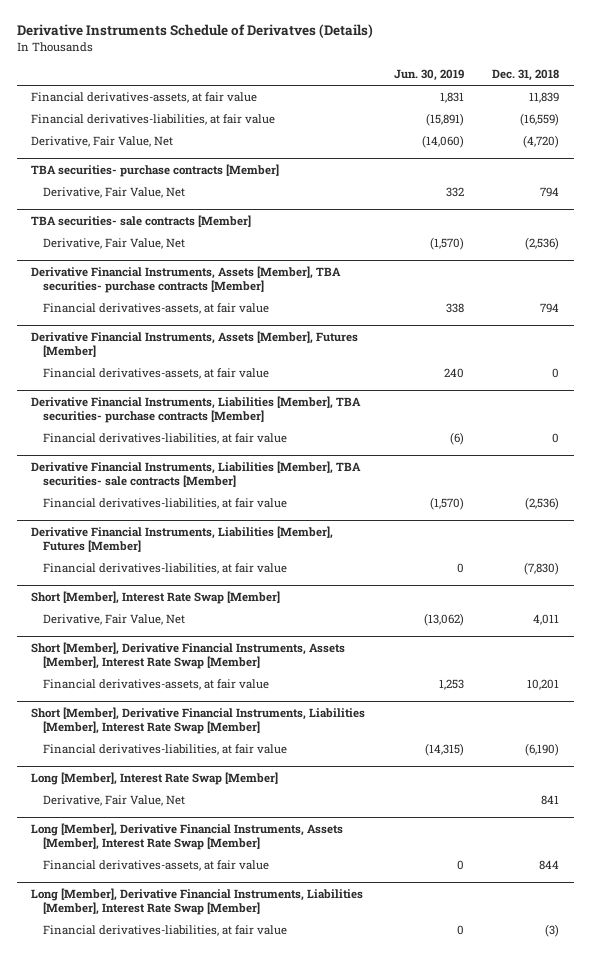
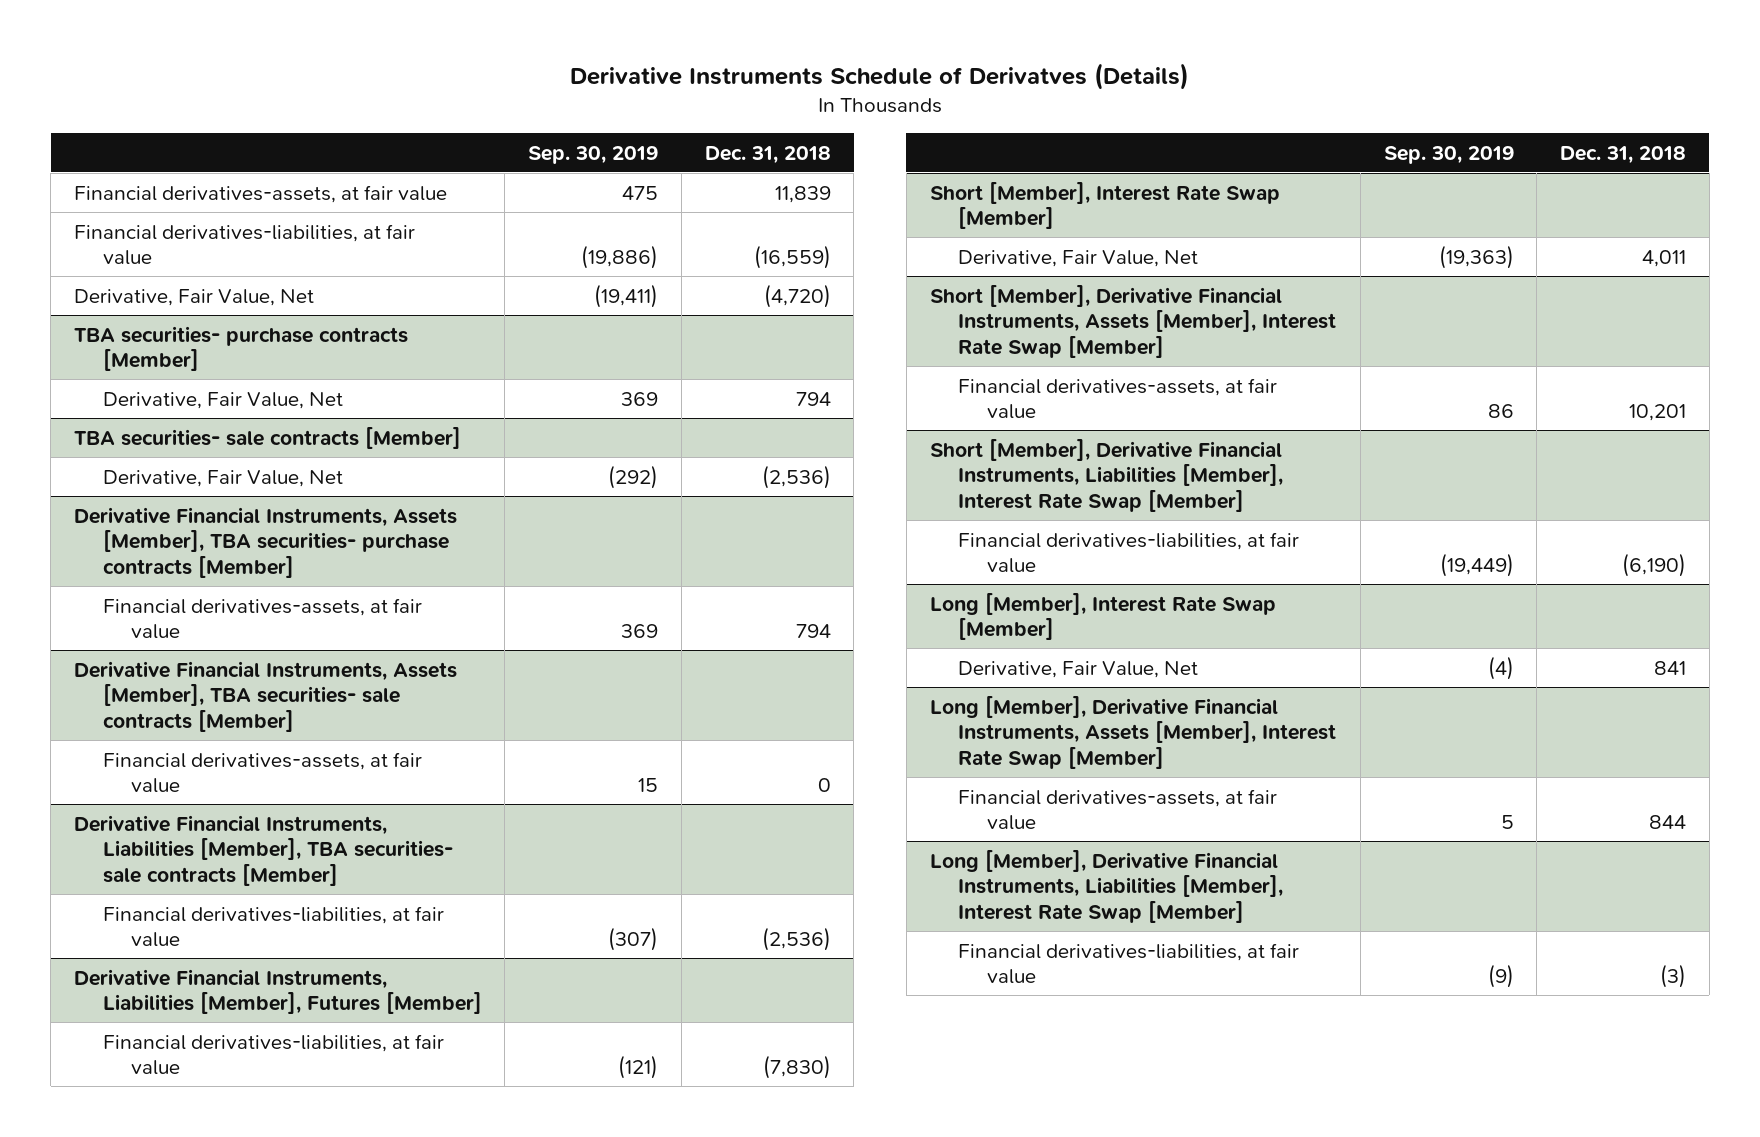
- | Jun. 30, 2019 | Dec. 31, 2018
+ | Sep. 30, 2019 | Dec. 31, 2018
- Derivative Financial Instruments, Assets [Member], Futures [Member]
+ Derivative Financial Instruments, Assets [Member], TBA securities- sale contracts [Member]
- Derivative Financial Instruments, Liabilities [Member], TBA securities- purchase contracts [Member]
- Financial derivatives-liabilities, at fair value | (6) | 0

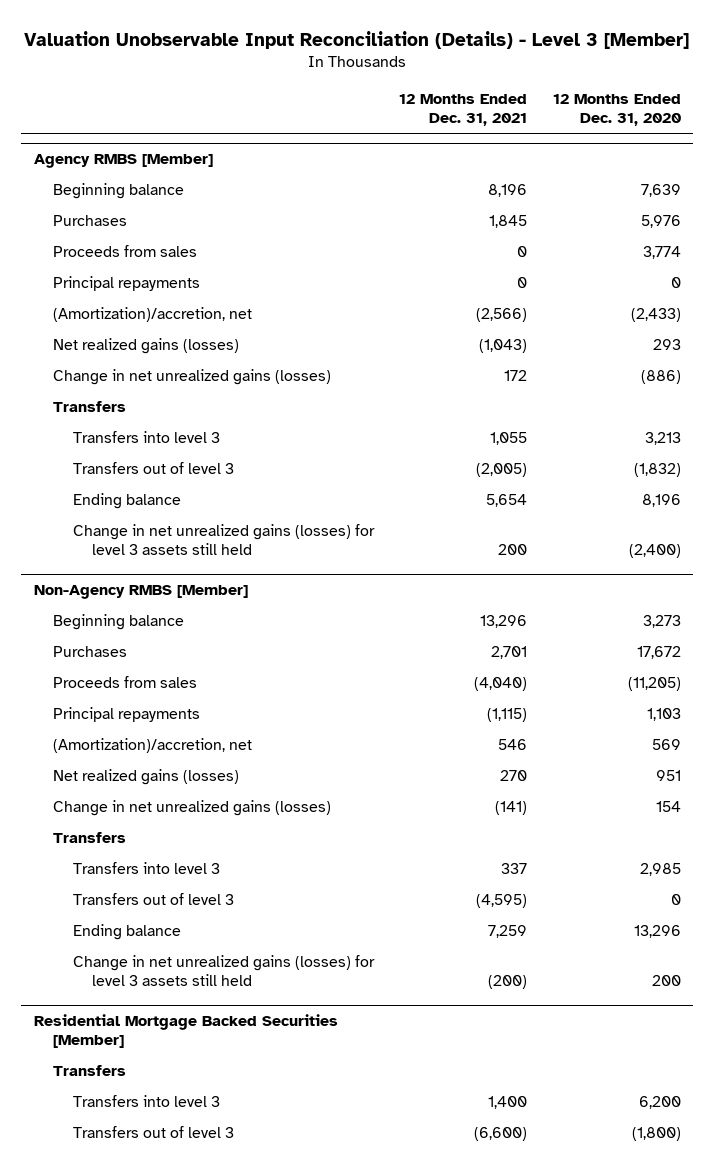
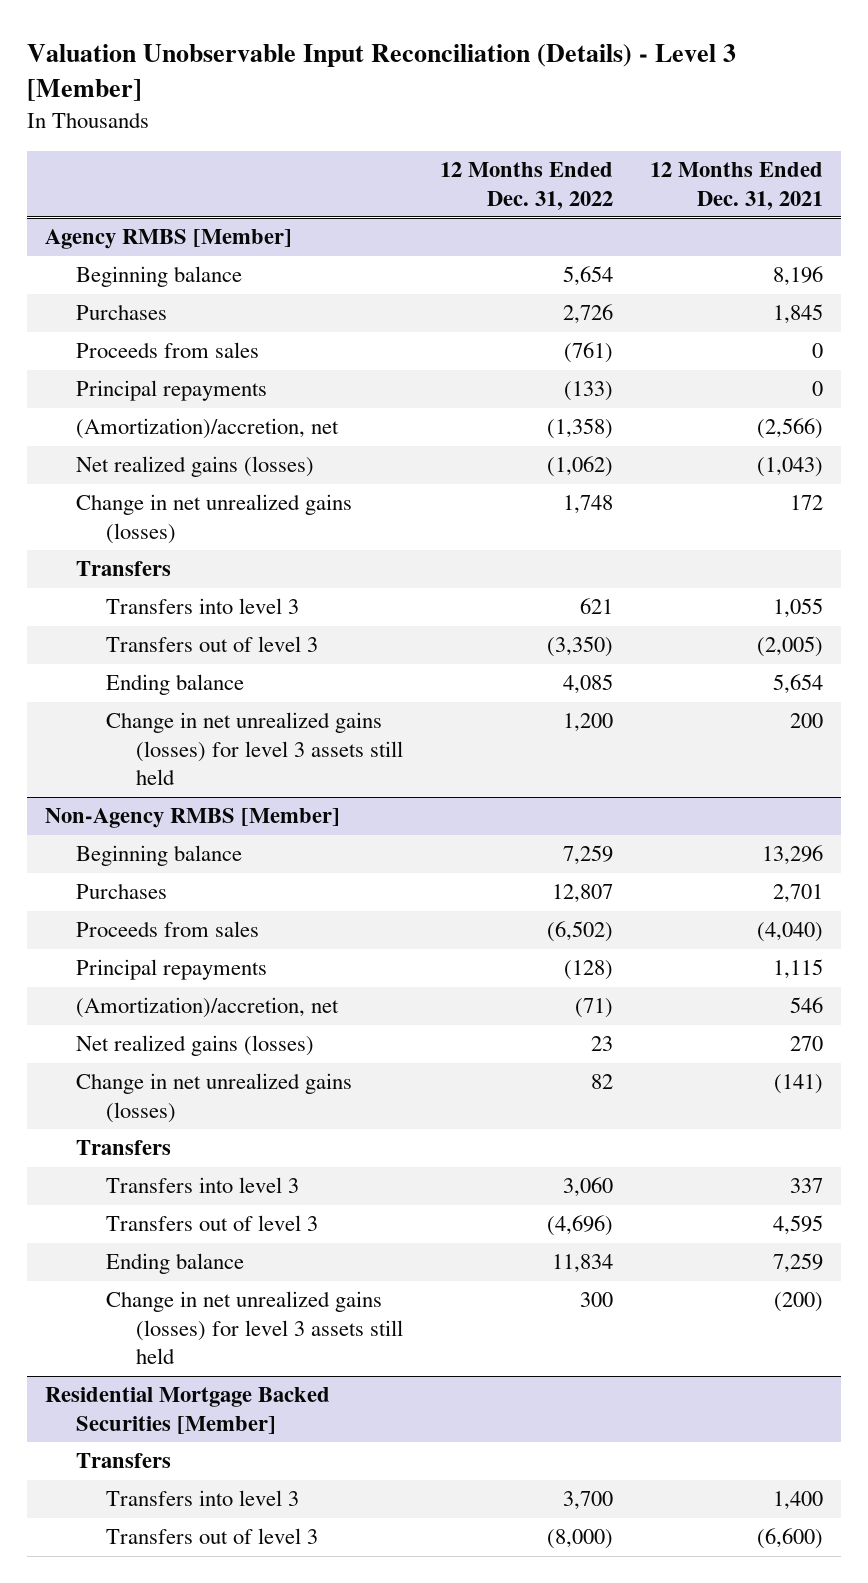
- | 12 Months Ended Dec. 31, 2021 | 12 Months Ended Dec. 31, 2020
+ | 12 Months Ended Dec. 31, 2022 | 12 Months Ended Dec. 31, 2021
@ Non-Agency RMBS [Member]
- Principal repayments | (1,115) | 1,103
+ Principal repayments | (128) | 1,115
- Transfers out of level 3 | (4,595) | 0
+ Transfers out of level 3 | (4,696) | 4,595

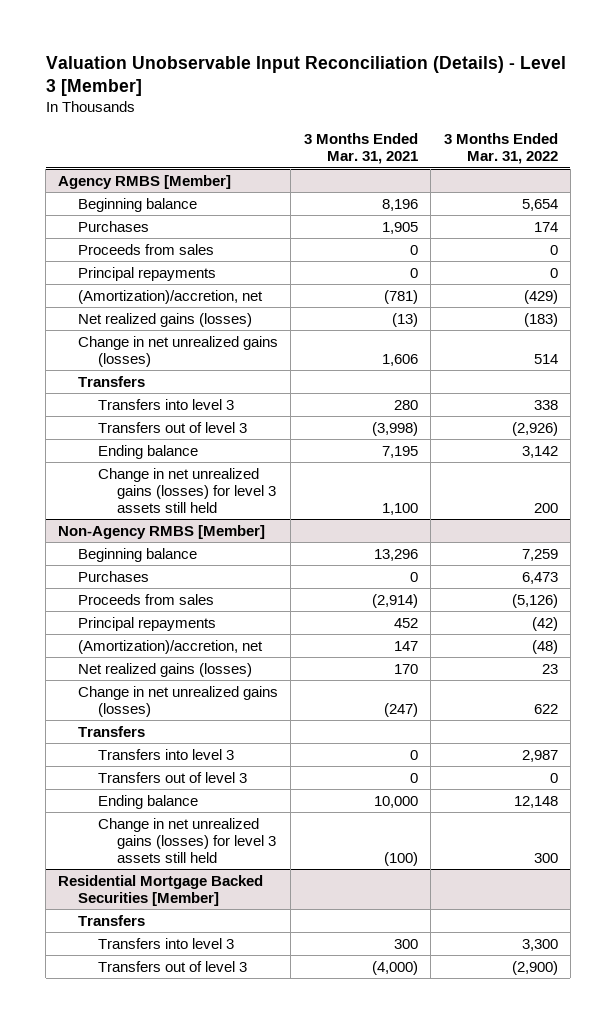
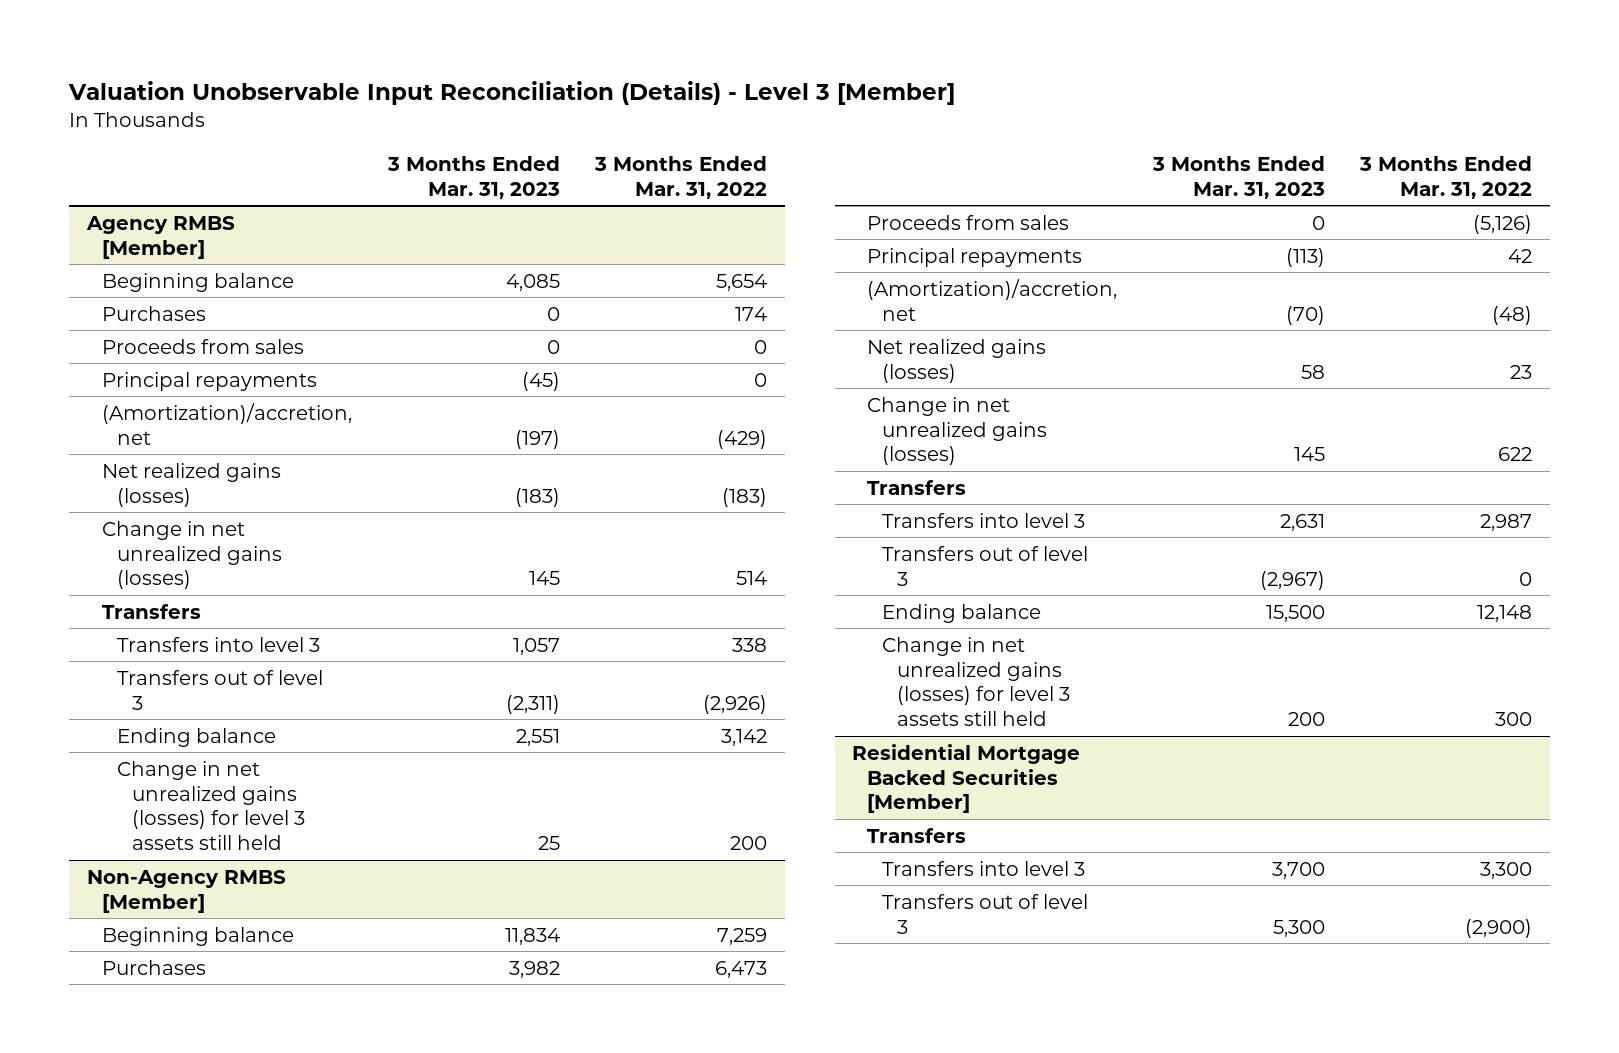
- | 3 Months Ended Mar. 31, 2021 | 3 Months Ended Mar. 31, 2022
+ | 3 Months Ended Mar. 31, 2023 | 3 Months Ended Mar. 31, 2022
@ Non-Agency RMBS [Member]
- Principal repayments | 452 | (42)
+ Principal repayments | (113) | 42

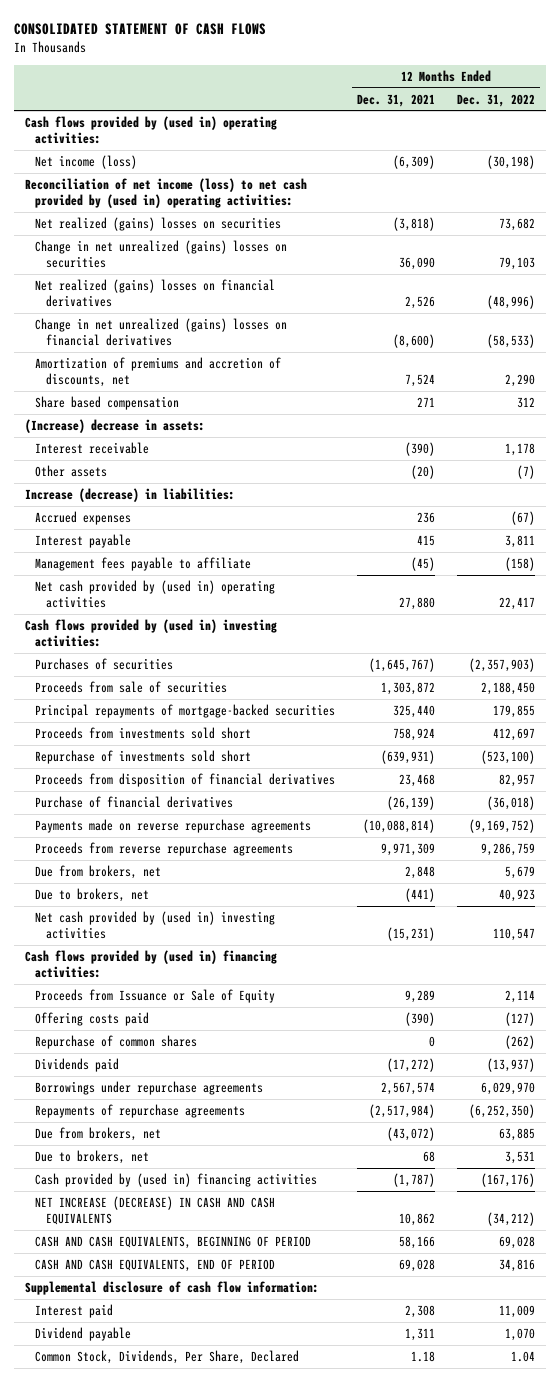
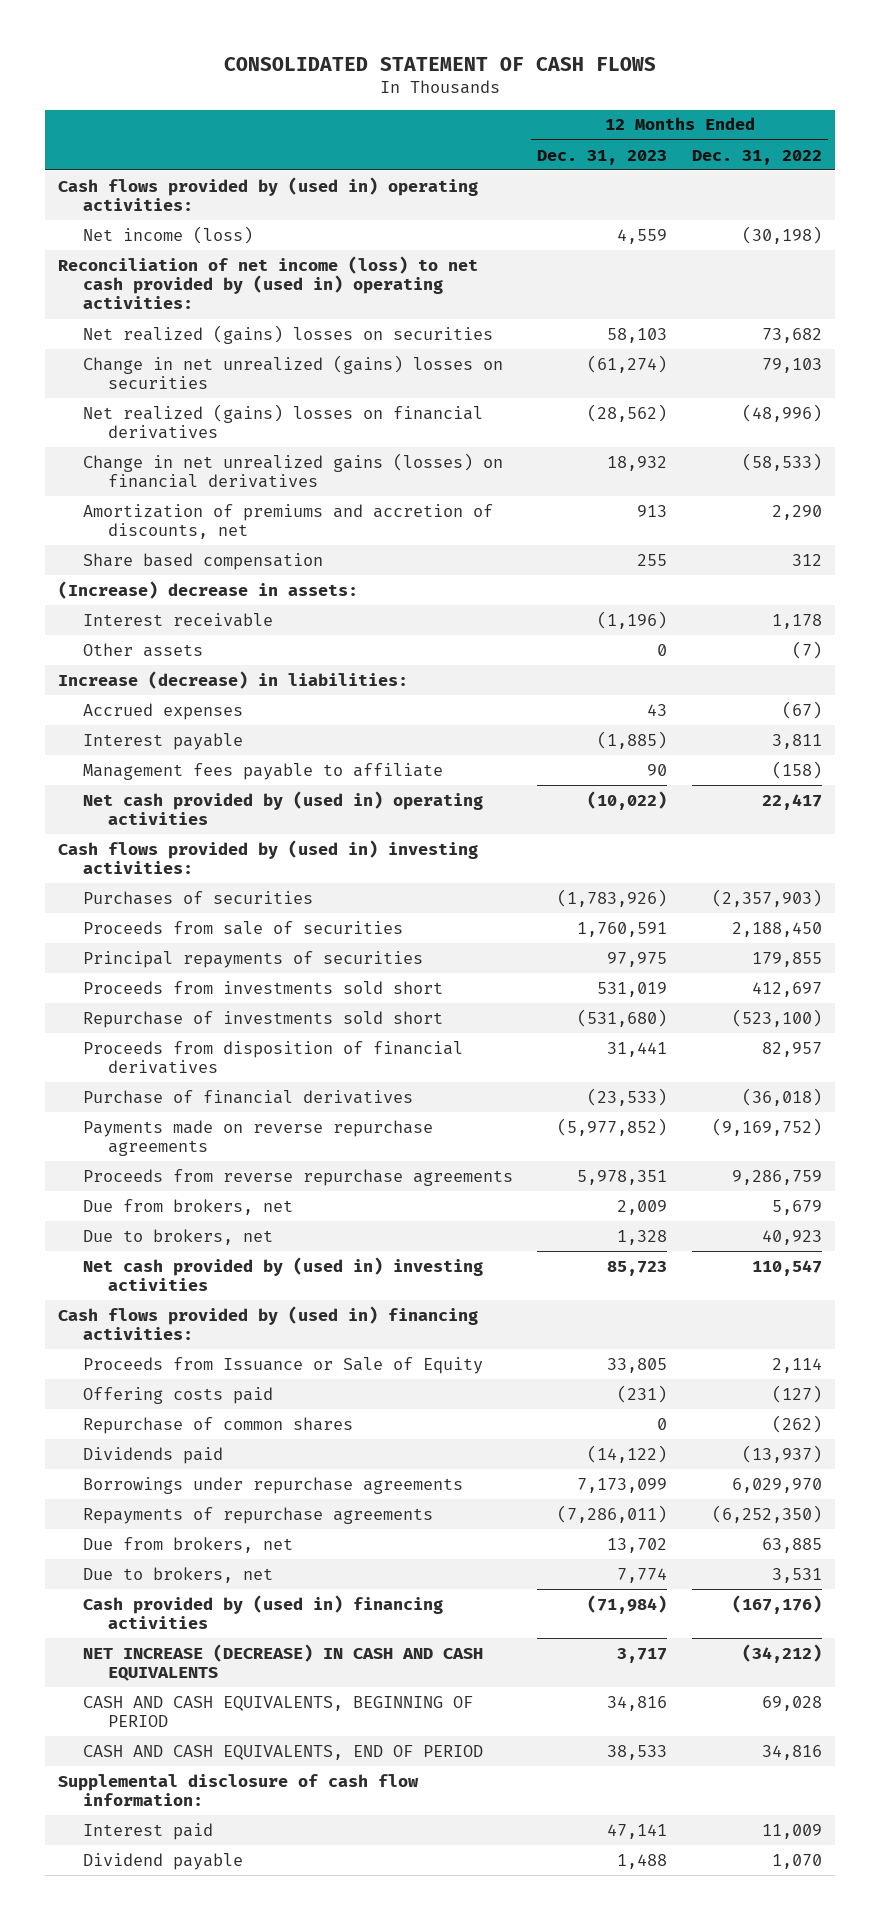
- | 12 Months Ended Dec. 31, 2021 | 12 Months Ended Dec. 31, 2022
+ | 12 Months Ended Dec. 31, 2023 | 12 Months Ended Dec. 31, 2022
- Change in net unrealized (gains) losses on financial derivatives | (8,600) | (58,533)
+ Change in net unrealized gains (losses) on financial derivatives | 18,932 | (58,533)
- Principal repayments of mortgage-backed securities | 325,440 | 179,855
+ Principal repayments of securities | 97,975 | 179,855
- Common Stock, Dividends, Per Share, Declared | 1.18 | 1.04

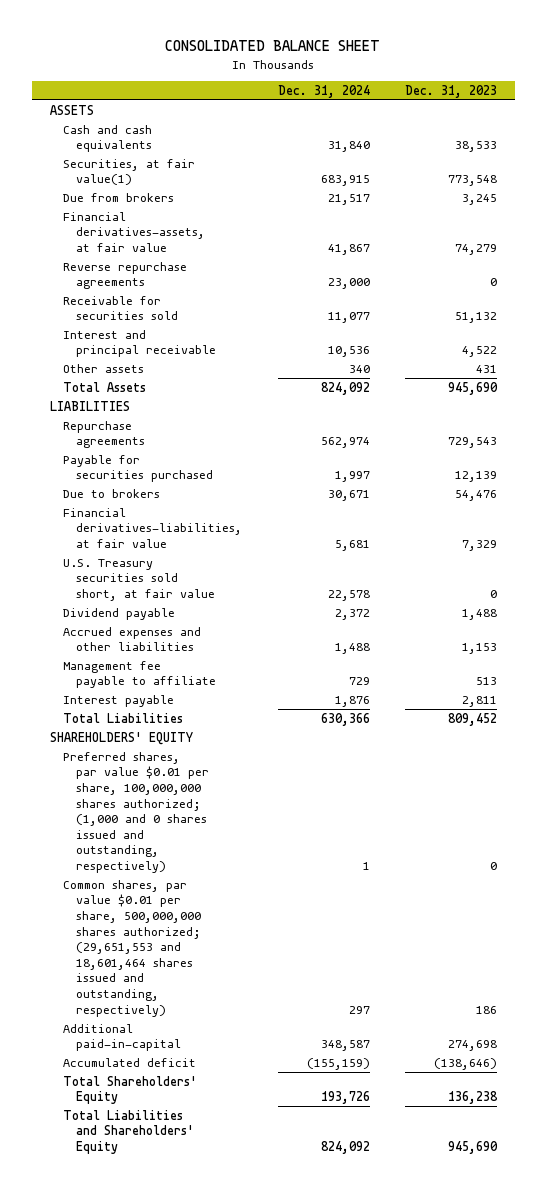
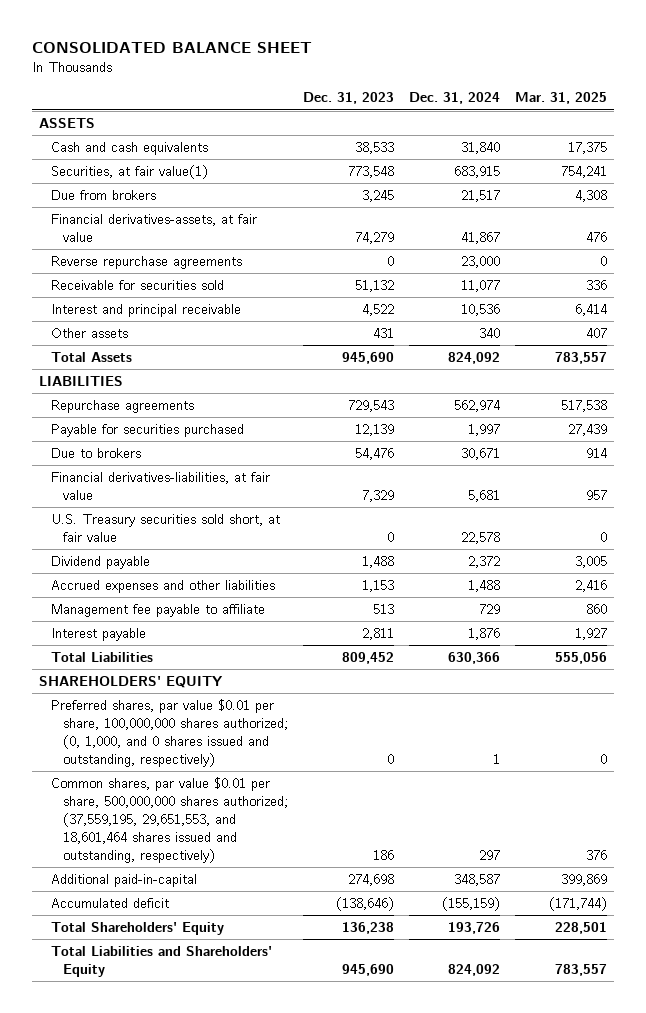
- | Dec. 31, 2024 | Dec. 31, 2023
+ | Dec. 31, 2023 | Dec. 31, 2024 | Mar. 31, 2025
- Preferred shares, par value $0.01 per share, 100,000,000 shares authorized; (1,000 and 0 shares issued and outstanding, respectively) | 1 | 0
- Common shares, par value $0.01 per share, 500,000,000 shares authorized; (29,651,553 and 18,601,464 shares issued and outstanding, respectively) | 297 | 186
+ Preferred shares, par value $0.01 per share, 100,000,000 shares authorized; (0, 1,000, and 0 shares issued and outstanding, respectively) | 0 | 1 | 0
+ Common shares, par value $0.01 per share, 500,000,000 shares authorized; (37,559,195, 29,651,553, and 18,601,464 shares issued and outstanding, respectively) | 186 | 297 | 376

